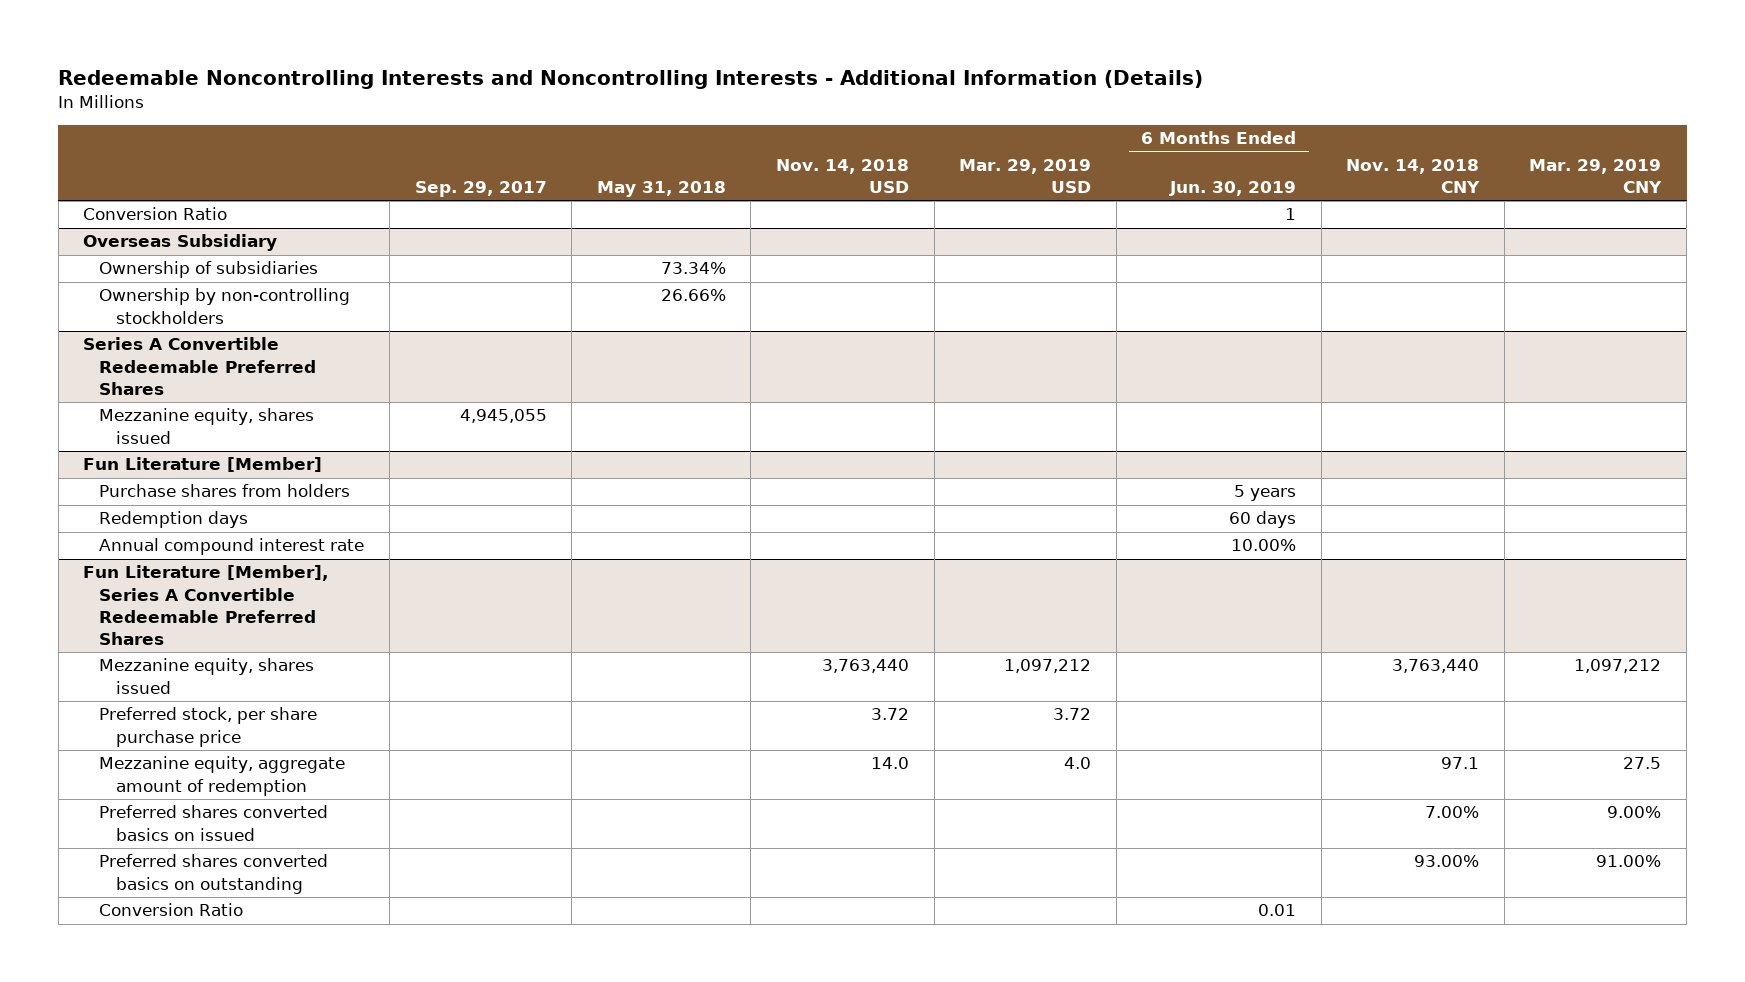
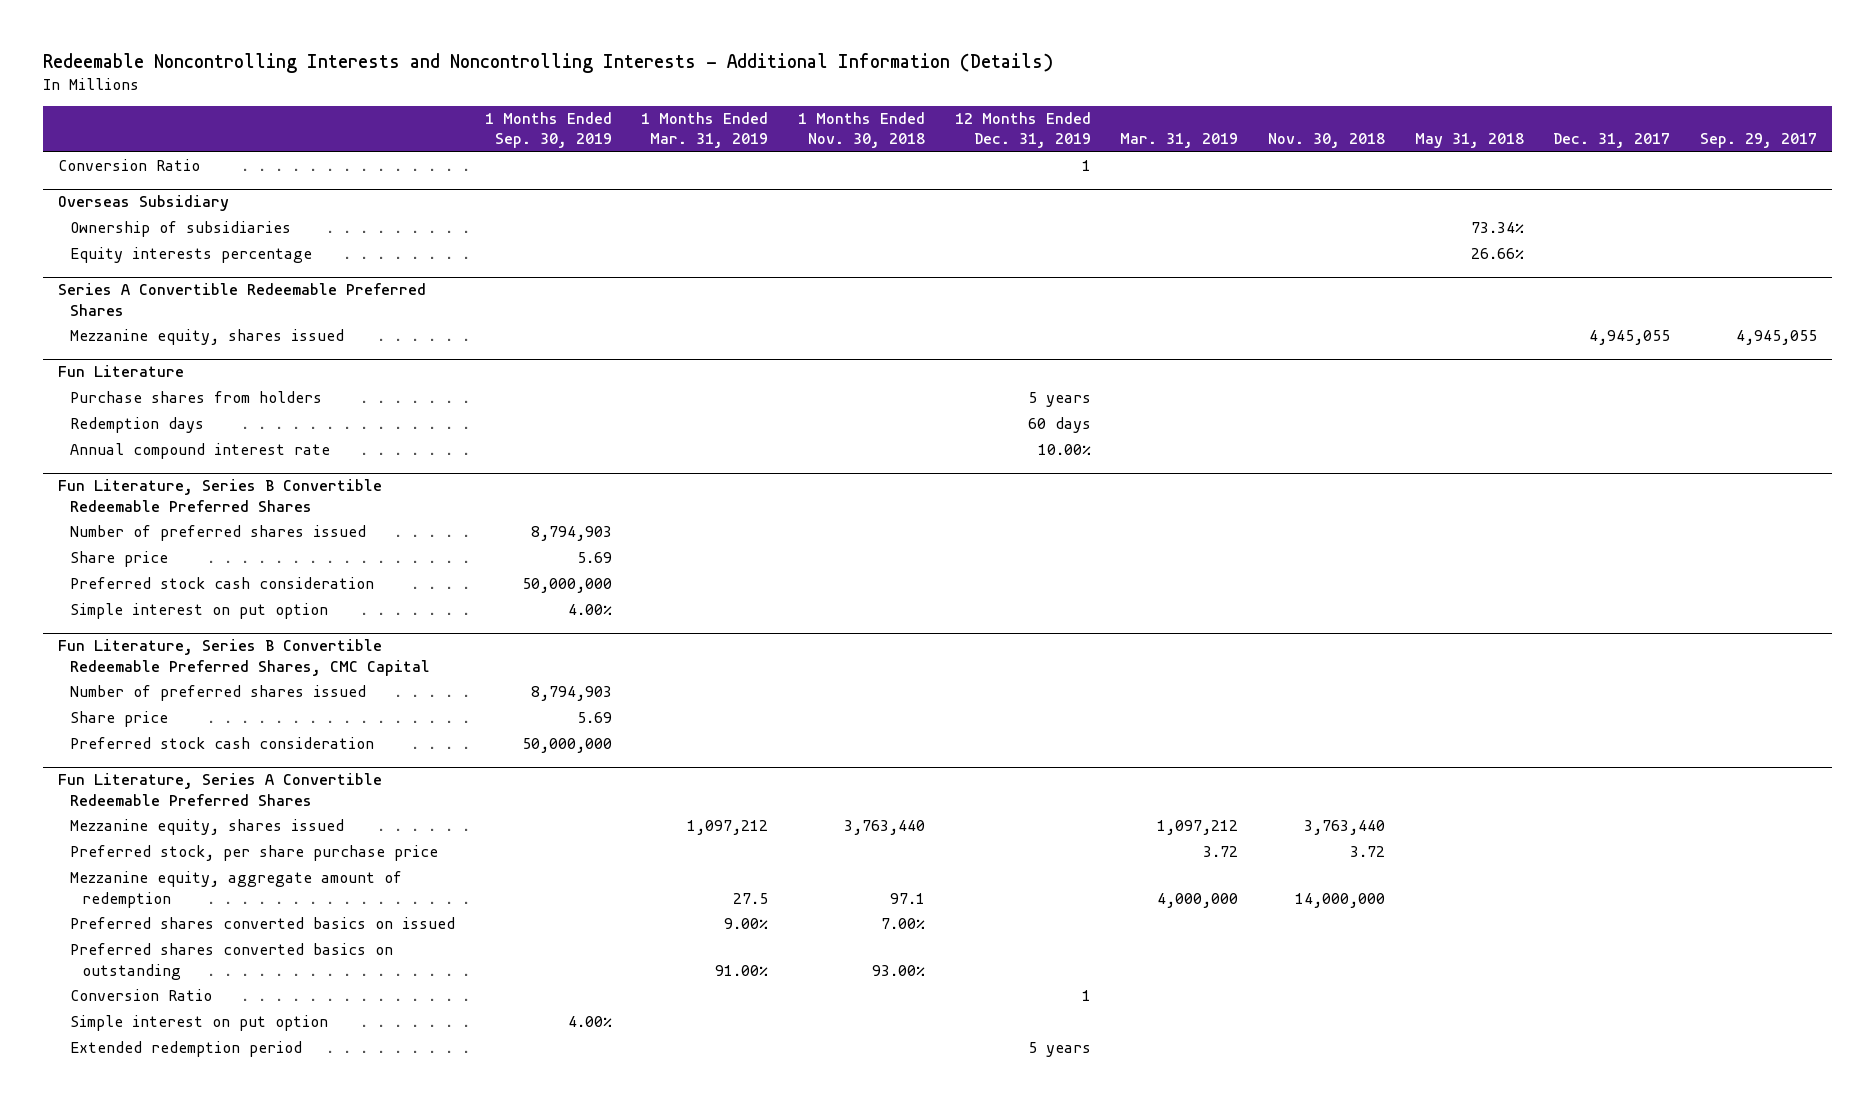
- | Sep. 29, 2017 | May 31, 2018 | Nov. 14, 2018 USD | Mar. 29, 2019 USD | 6 Months Ended Jun. 30, 2019 | Nov. 14, 2018 CNY | Mar. 29, 2019 CNY
+ | 1 Months Ended Sep. 30, 2019 | 1 Months Ended Mar. 31, 2019 | 1 Months Ended Nov. 30, 2018 | 12 Months Ended Dec. 31, 2019 | Mar. 31, 2019 | Nov. 30, 2018 | May 31, 2018 | Dec. 31, 2017 | Sep. 29, 2017
@ Overseas Subsidiary
- Ownership by non-controlling stockholders | | 26.66% | | | | |
+ Equity interests percentage | | | | | | | 26.66% | |
- Fun Literature [Member]
+ Fun Literature
- Fun Literature [Member], Series A Convertible Redeemable Preferred Shares
+ Fun Literature, Series B Convertible Redeemable Preferred Shares
+ Number of preferred shares issued | 8,794,903 | | | | | | | |
+ Share price | 5.69 | | | | | | | |
+ Preferred stock cash consideration | 50,000,000 | | | | | | | |
+ Simple interest on put option | 4.00% | | | | | | | |
+ Fun Literature, Series B Convertible Redeemable Preferred Shares, CMC Capital
+ Number of preferred shares issued | 8,794,903 | | | | | | | |
+ Share price | 5.69 | | | | | | | |
+ Preferred stock cash consideration | 50,000,000 | | | | | | | |
+ Fun Literature, Series A Convertible Redeemable Preferred Shares
+ Simple interest on put option | 4.00% | | | | | | | |
+ Extended redemption period | | | | 5 years | | | | |

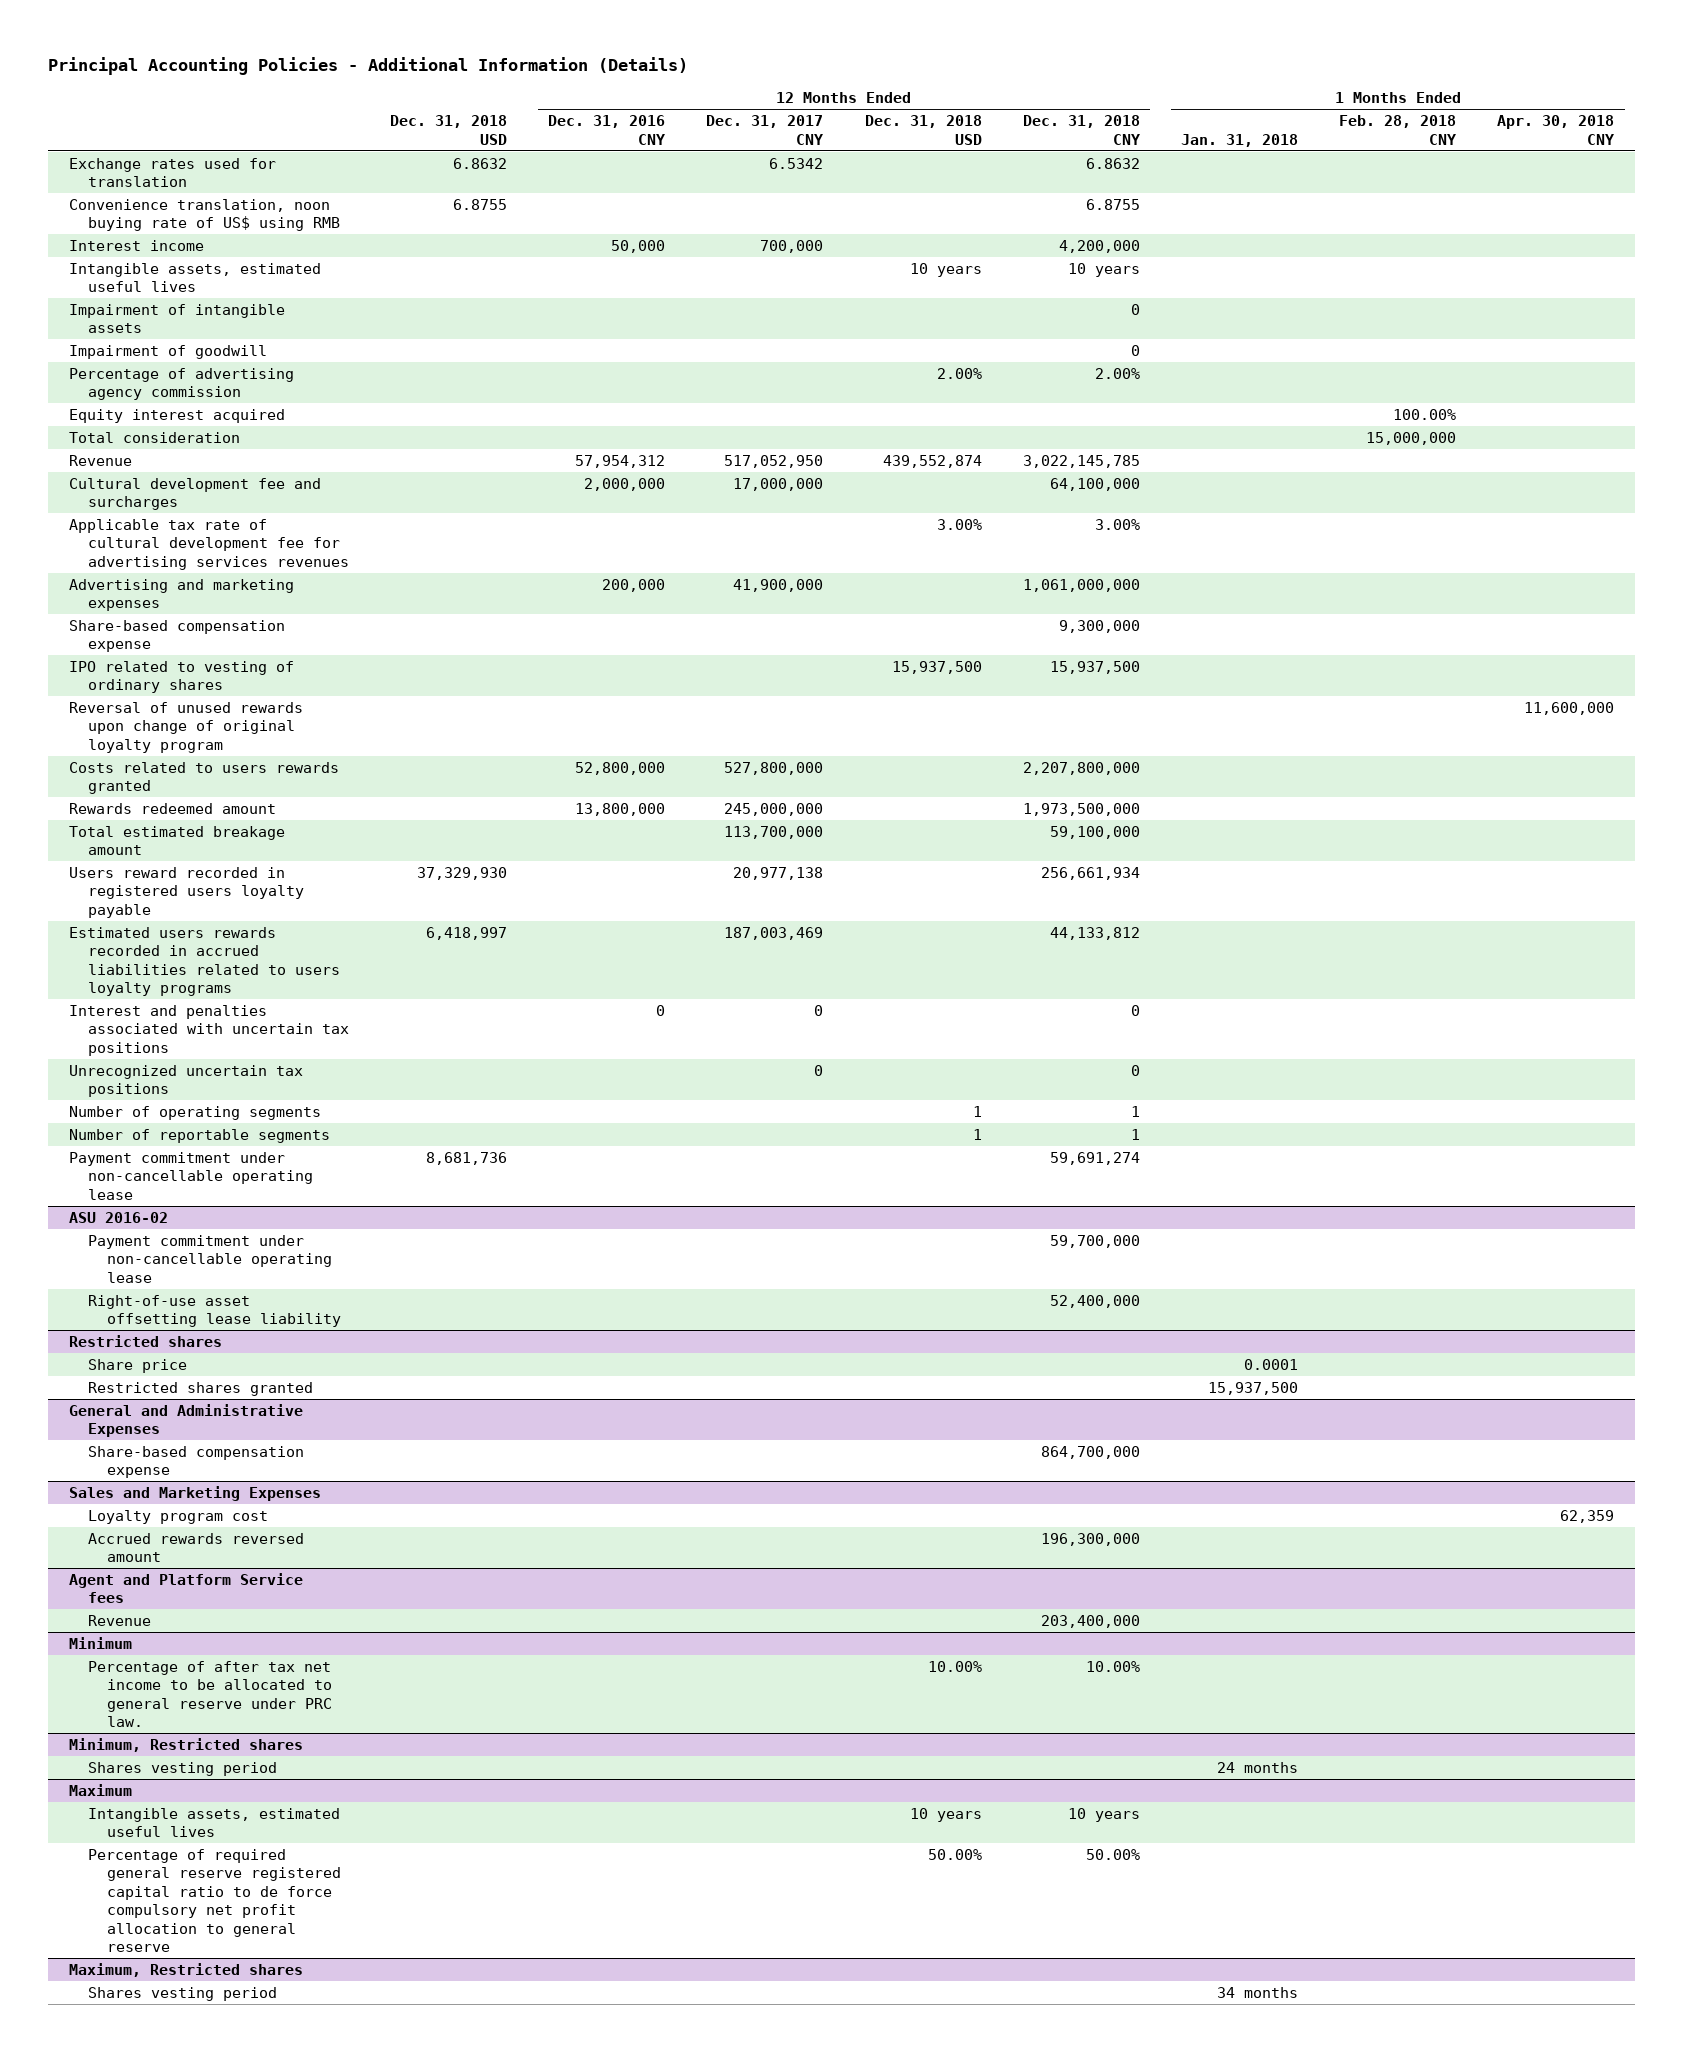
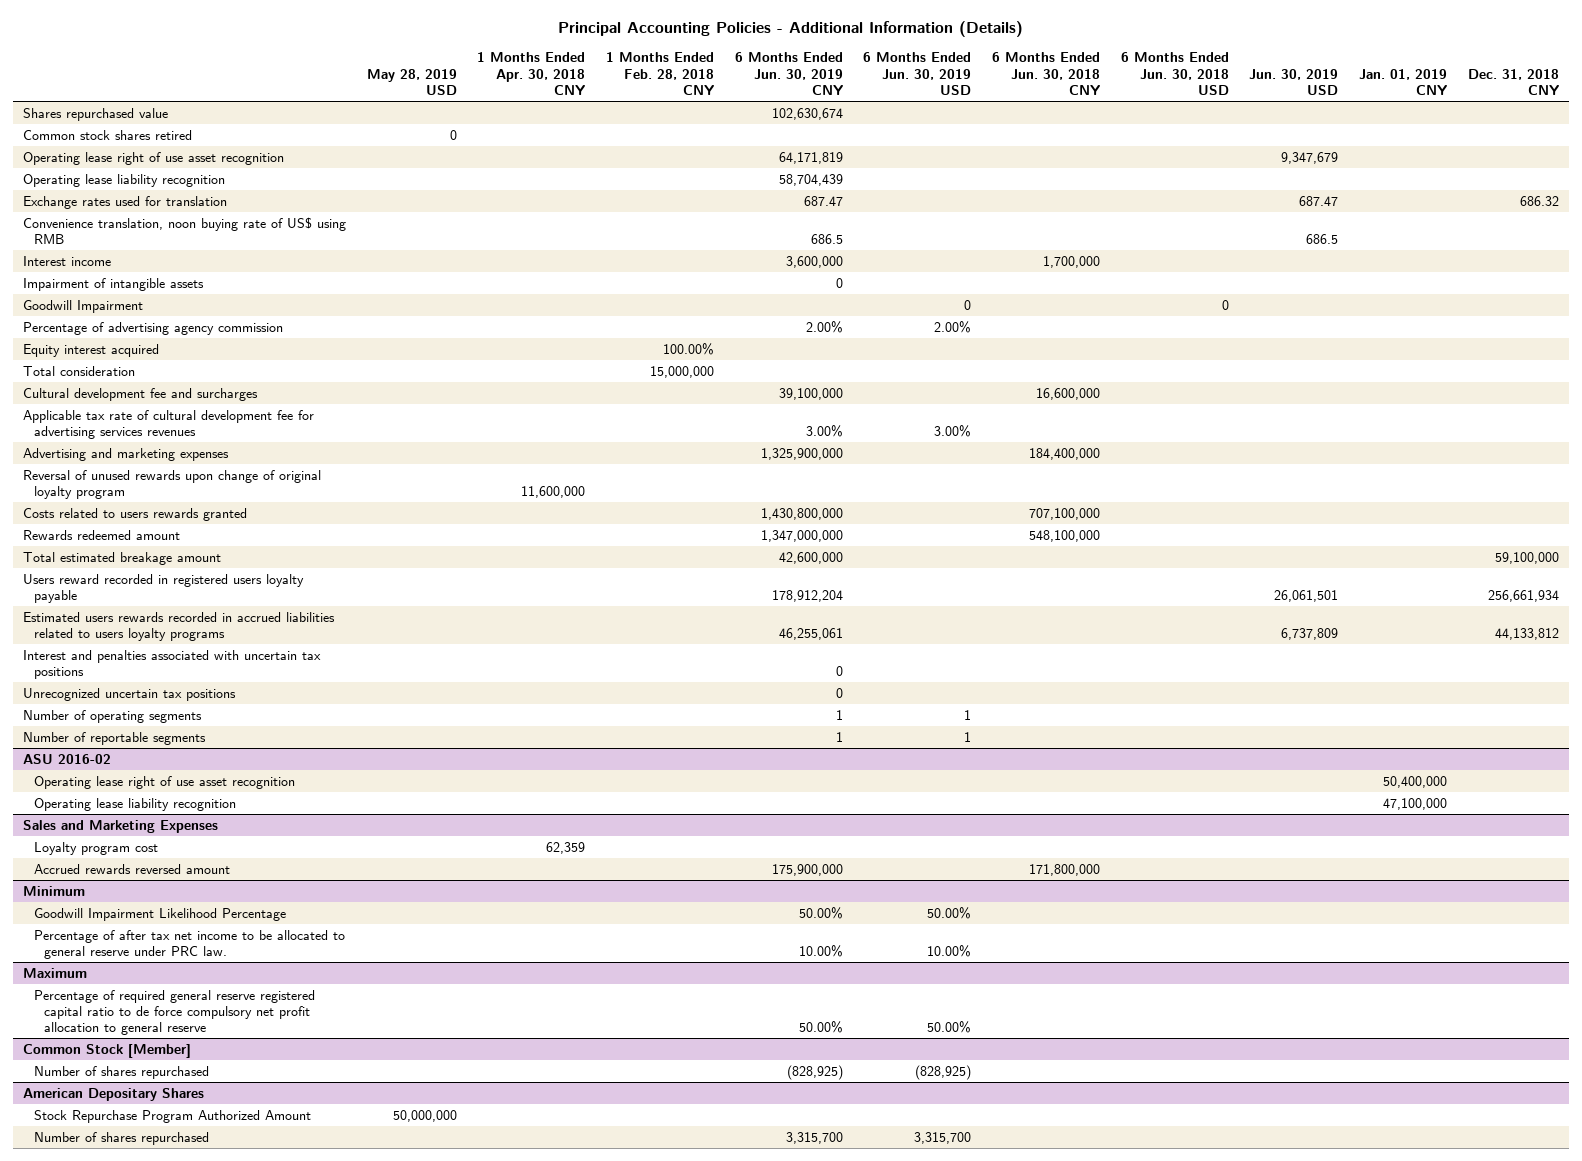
- | Dec. 31, 2018 USD | 12 Months Ended Dec. 31, 2016 CNY | 12 Months Ended Dec. 31, 2017 CNY | 12 Months Ended Dec. 31, 2018 USD | 12 Months Ended Dec. 31, 2018 CNY | 1 Months Ended Jan. 31, 2018 | 1 Months Ended Feb. 28, 2018 CNY | 1 Months Ended Apr. 30, 2018 CNY
+ | May 28, 2019 USD | 1 Months Ended Apr. 30, 2018 CNY | 1 Months Ended Feb. 28, 2018 CNY | 6 Months Ended Jun. 30, 2019 CNY | 6 Months Ended Jun. 30, 2019 USD | 6 Months Ended Jun. 30, 2018 CNY | 6 Months Ended Jun. 30, 2018 USD | Jun. 30, 2019 USD | Jan. 01, 2019 CNY | Dec. 31, 2018 CNY
+ Shares repurchased value | | | | 102,630,674 | | | | | |
+ Common stock shares retired | 0 | | | | | | | | |
+ Operating lease right of use asset recognition | | | | 64,171,819 | | | | 9,347,679 | |
+ Operating lease liability recognition | | | | 58,704,439 | | | | | |
- Intangible assets, estimated useful lives | | | | 10 years | 10 years | | |
- Impairment of goodwill | | | | | 0 | | |
+ Goodwill Impairment | | | | | 0 | | 0 | | |
- Revenue | | 57,954,312 | 517,052,950 | 439,552,874 | 3,022,145,785 | | |
- Share-based compensation expense | | | | | 9,300,000 | | |
- IPO related to vesting of ordinary shares | | | | 15,937,500 | 15,937,500 | | |
- Payment commitment under non-cancellable operating lease | 8,681,736 | | | | 59,691,274 | | |
@ ASU 2016-02
- Payment commitment under non-cancellable operating lease | | | | | 59,700,000 | | |
- Right-of-use asset offsetting lease liability | | | | | 52,400,000 | | |
- Restricted shares
- Share price | | | | | | 0.0001 | |
- Restricted shares granted | | | | | | 15,937,500 | |
- General and Administrative Expenses
- Share-based compensation expense | | | | | 864,700,000 | | |
@ ASU 2016-02
+ Operating lease right of use asset recognition | | | | | | | | | 50,400,000 |
+ Operating lease liability recognition | | | | | | | | | 47,100,000 |
- Agent and Platform Service fees
- Revenue | | | | | 203,400,000 | | |
@ Minimum
+ Goodwill Impairment Likelihood Percentage | | | | 50.00% | 50.00% | | | | |
- Minimum, Restricted shares
- Shares vesting period | | | | | | 24 months | |
@ Maximum
- Intangible assets, estimated useful lives | | | | 10 years | 10 years | | |
- Maximum, Restricted shares
- Shares vesting period | | | | | | 34 months | |
+ Common Stock [Member]
+ Number of shares repurchased | | | | (828,925) | (828,925) | | | | |
+ American Depositary Shares
+ Stock Repurchase Program Authorized Amount | 50,000,000 | | | | | | | | |
+ Number of shares repurchased | | | | 3,315,700 | 3,315,700 | | | | |

